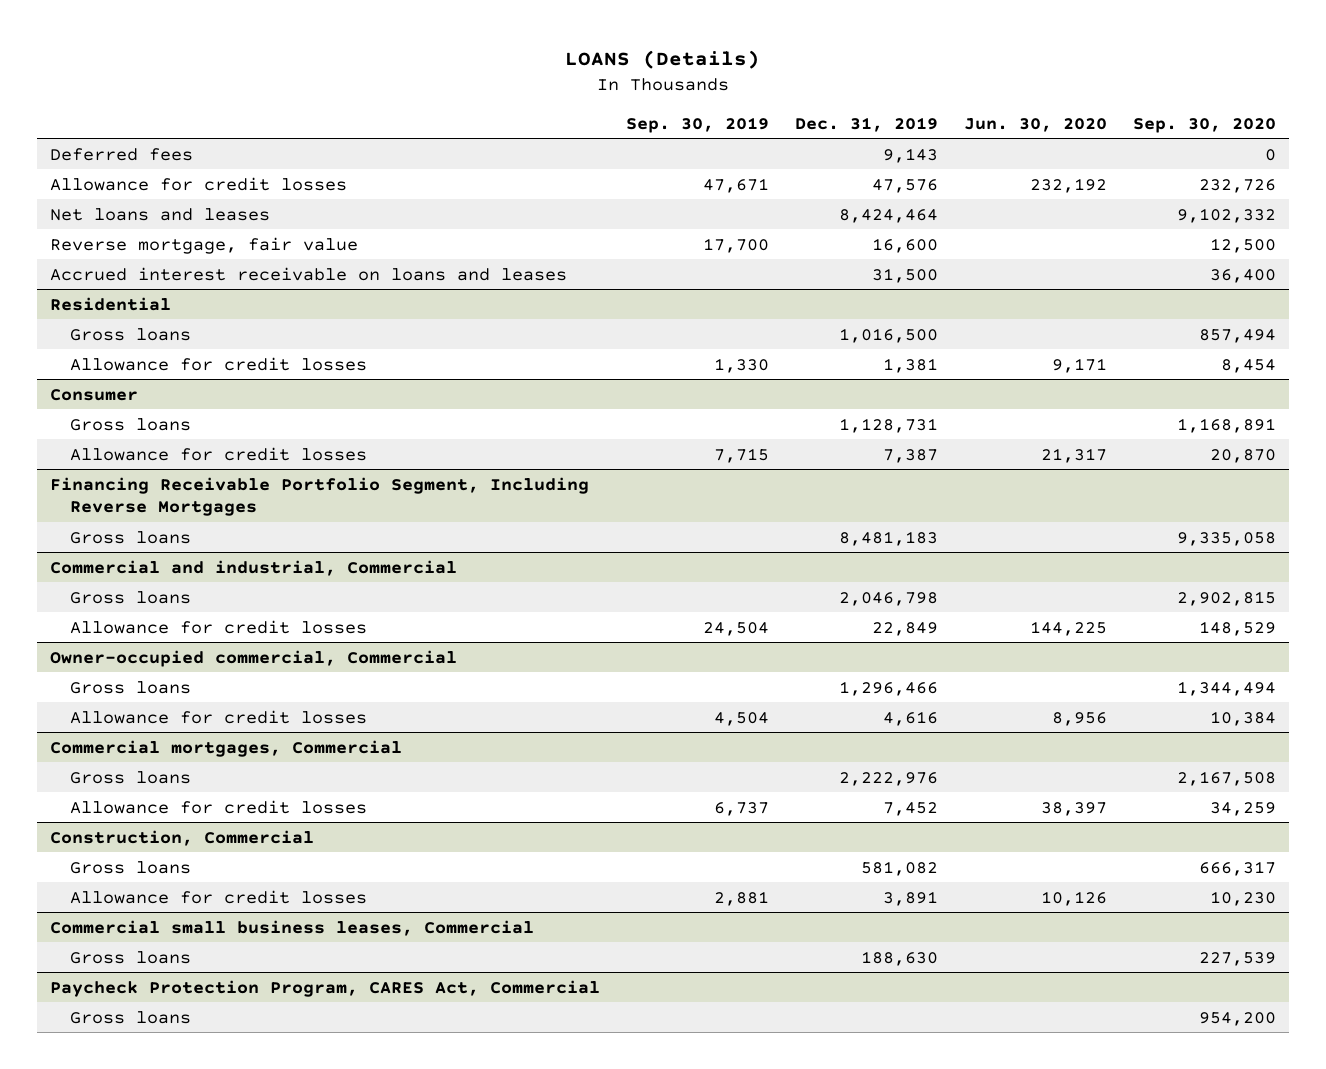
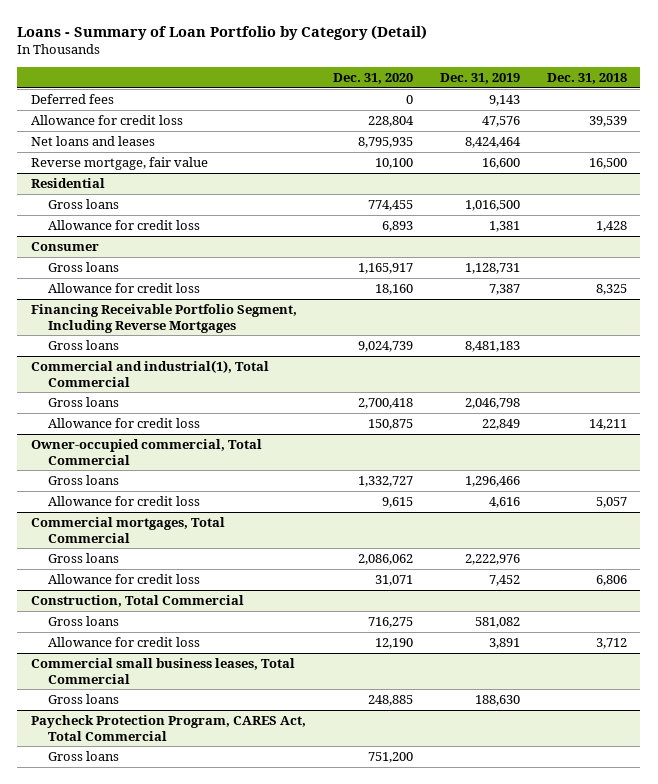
- LOANS (Details)
+ Loans - Summary of Loan Portfolio by Category (Detail)
- | Sep. 30, 2019 | Dec. 31, 2019 | Jun. 30, 2020 | Sep. 30, 2020
+ | Dec. 31, 2020 | Dec. 31, 2019 | Dec. 31, 2018
- Allowance for credit losses | 47,671 | 47,576 | 232,192 | 232,726
+ Allowance for credit loss | 228,804 | 47,576 | 39,539
- Accrued interest receivable on loans and leases | | 31,500 | | 36,400
@ Residential
- Allowance for credit losses | 1,330 | 1,381 | 9,171 | 8,454
+ Allowance for credit loss | 6,893 | 1,381 | 1,428
@ Consumer
- Allowance for credit losses | 7,715 | 7,387 | 21,317 | 20,870
+ Allowance for credit loss | 18,160 | 7,387 | 8,325
- Commercial and industrial, Commercial
+ Commercial and industrial(1), Total Commercial
- Allowance for credit losses | 24,504 | 22,849 | 144,225 | 148,529
- Owner-occupied commercial, Commercial
+ Allowance for credit loss | 150,875 | 22,849 | 14,211
+ Owner-occupied commercial, Total Commercial
- Allowance for credit losses | 4,504 | 4,616 | 8,956 | 10,384
- Commercial mortgages, Commercial
+ Allowance for credit loss | 9,615 | 4,616 | 5,057
+ Commercial mortgages, Total Commercial
- Allowance for credit losses | 6,737 | 7,452 | 38,397 | 34,259
- Construction, Commercial
+ Allowance for credit loss | 31,071 | 7,452 | 6,806
+ Construction, Total Commercial
- Allowance for credit losses | 2,881 | 3,891 | 10,126 | 10,230
- Commercial small business leases, Commercial
+ Allowance for credit loss | 12,190 | 3,891 | 3,712
+ Commercial small business leases, Total Commercial
- Paycheck Protection Program, CARES Act, Commercial
+ Paycheck Protection Program, CARES Act, Total Commercial

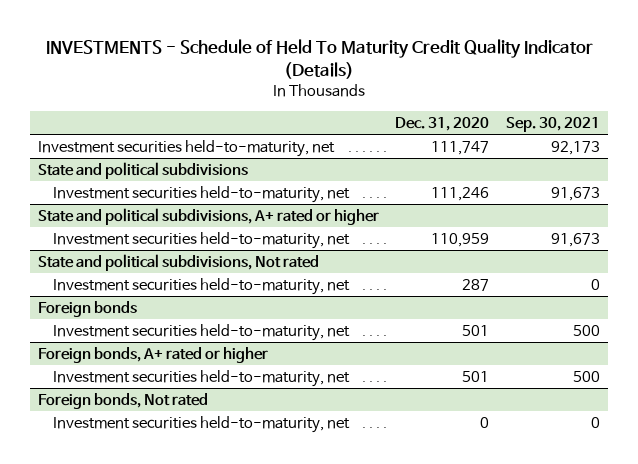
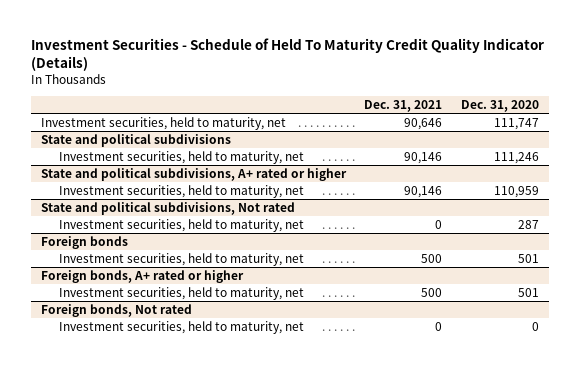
- INVESTMENTS - Schedule of Held To Maturity Credit Quality Indicator (Details)
+ Investment Securities - Schedule of Held To Maturity Credit Quality Indicator (Details)
- | Dec. 31, 2020 | Sep. 30, 2021
+ | Dec. 31, 2021 | Dec. 31, 2020
- Investment securities held-to-maturity, net | 111,747 | 92,173
+ Investment securities, held to maturity, net | 90,646 | 111,747
@ State and political subdivisions
- Investment securities held-to-maturity, net | 111,246 | 91,673
+ Investment securities, held to maturity, net | 90,146 | 111,246
@ State and political subdivisions, A+ rated or higher
- Investment securities held-to-maturity, net | 110,959 | 91,673
+ Investment securities, held to maturity, net | 90,146 | 110,959
@ State and political subdivisions, Not rated
- Investment securities held-to-maturity, net | 287 | 0
+ Investment securities, held to maturity, net | 0 | 287
@ Foreign bonds
- Investment securities held-to-maturity, net | 501 | 500
+ Investment securities, held to maturity, net | 500 | 501
@ Foreign bonds, A+ rated or higher
- Investment securities held-to-maturity, net | 501 | 500
+ Investment securities, held to maturity, net | 500 | 501
@ Foreign bonds, Not rated
- Investment securities held-to-maturity, net | 0 | 0
+ Investment securities, held to maturity, net | 0 | 0

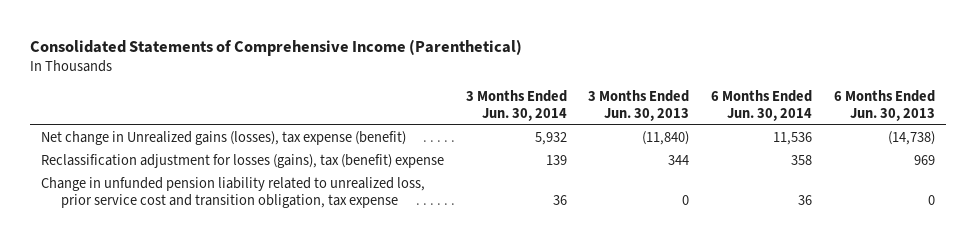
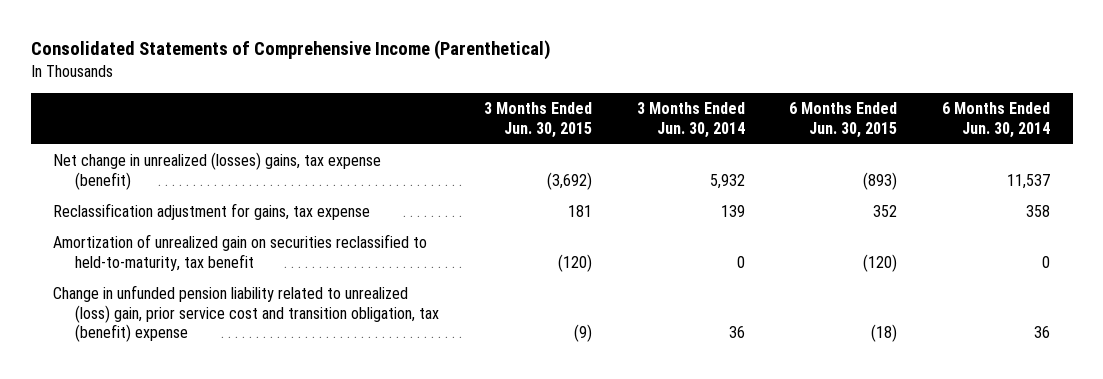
- | 3 Months Ended Jun. 30, 2014 | 3 Months Ended Jun. 30, 2013 | 6 Months Ended Jun. 30, 2014 | 6 Months Ended Jun. 30, 2013
+ | 3 Months Ended Jun. 30, 2015 | 3 Months Ended Jun. 30, 2014 | 6 Months Ended Jun. 30, 2015 | 6 Months Ended Jun. 30, 2014
- Net change in Unrealized gains (losses), tax expense (benefit) | 5,932 | (11,840) | 11,536 | (14,738)
- Reclassification adjustment for losses (gains), tax (benefit) expense | 139 | 344 | 358 | 969
- Change in unfunded pension liability related to unrealized loss, prior service cost and transition obligation, tax expense | 36 | 0 | 36 | 0
+ Net change in unrealized (losses) gains, tax expense (benefit) | (3,692) | 5,932 | (893) | 11,537
+ Reclassification adjustment for gains, tax expense | 181 | 139 | 352 | 358
+ Amortization of unrealized gain on securities reclassified to held-to-maturity, tax benefit | (120) | 0 | (120) | 0
+ Change in unfunded pension liability related to unrealized (loss) gain, prior service cost and transition obligation, tax (benefit) expense | (9) | 36 | (18) | 36

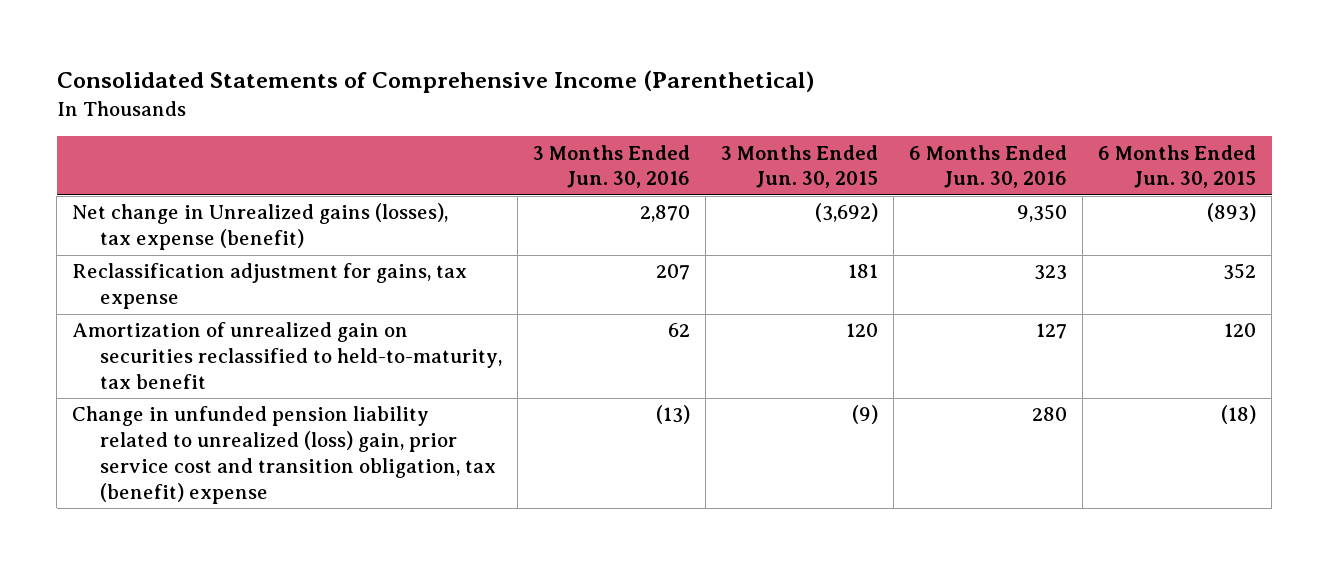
- | 3 Months Ended Jun. 30, 2015 | 3 Months Ended Jun. 30, 2014 | 6 Months Ended Jun. 30, 2015 | 6 Months Ended Jun. 30, 2014
+ | 3 Months Ended Jun. 30, 2016 | 3 Months Ended Jun. 30, 2015 | 6 Months Ended Jun. 30, 2016 | 6 Months Ended Jun. 30, 2015
- Net change in unrealized (losses) gains, tax expense (benefit) | (3,692) | 5,932 | (893) | 11,537
+ Net change in Unrealized gains (losses), tax expense (benefit) | 2,870 | (3,692) | 9,350 | (893)
- Amortization of unrealized gain on securities reclassified to held-to-maturity, tax benefit | (120) | 0 | (120) | 0
+ Amortization of unrealized gain on securities reclassified to held-to-maturity, tax benefit | 62 | 120 | 127 | 120

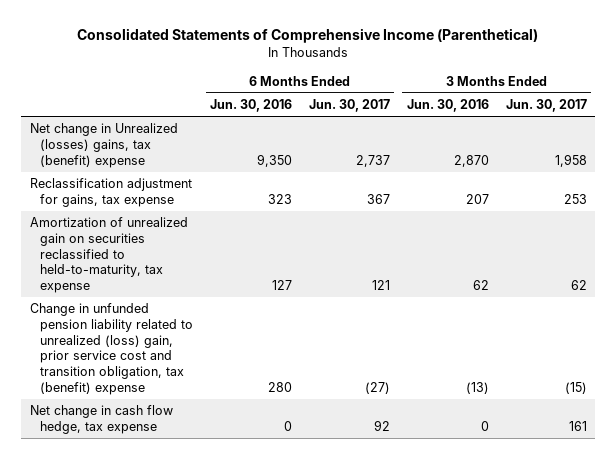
- | 3 Months Ended Jun. 30, 2016 | 3 Months Ended Jun. 30, 2015 | 6 Months Ended Jun. 30, 2016 | 6 Months Ended Jun. 30, 2015
+ | 6 Months Ended Jun. 30, 2016 | 6 Months Ended Jun. 30, 2017 | 3 Months Ended Jun. 30, 2016 | 3 Months Ended Jun. 30, 2017
- Net change in Unrealized gains (losses), tax expense (benefit) | 2,870 | (3,692) | 9,350 | (893)
+ Net change in Unrealized (losses) gains, tax (benefit) expense | 9,350 | 2,737 | 2,870 | 1,958
- Amortization of unrealized gain on securities reclassified to held-to-maturity, tax benefit | 62 | 120 | 127 | 120
+ Amortization of unrealized gain on securities reclassified to held-to-maturity, tax expense | 127 | 121 | 62 | 62
+ Net change in cash flow hedge, tax expense | 0 | 92 | 0 | 161

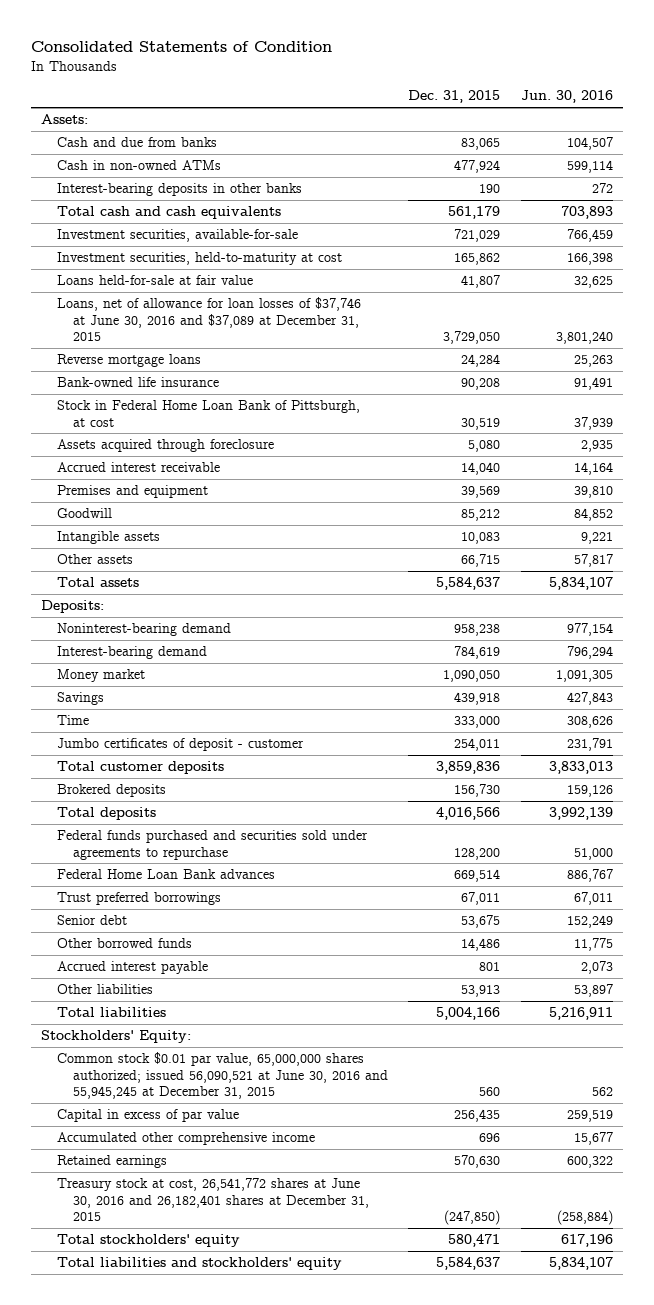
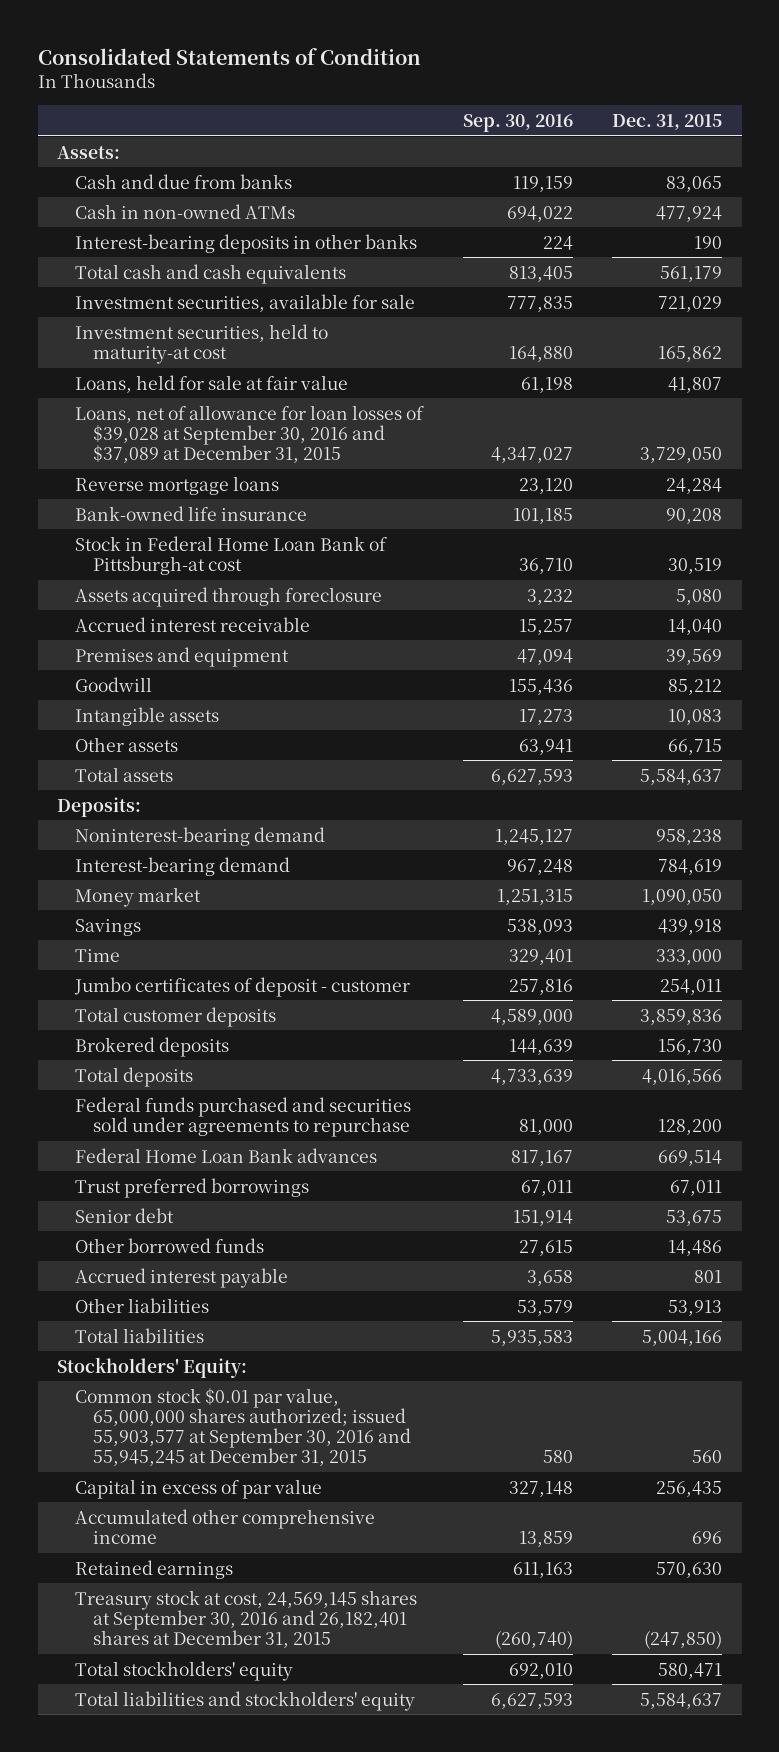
- | Dec. 31, 2015 | Jun. 30, 2016
+ | Sep. 30, 2016 | Dec. 31, 2015
- Investment securities, available-for-sale | 721,029 | 766,459
- Investment securities, held-to-maturity at cost | 165,862 | 166,398
- Loans held-for-sale at fair value | 41,807 | 32,625
- Loans, net of allowance for loan losses of $37,746 at June 30, 2016 and $37,089 at December 31, 2015 | 3,729,050 | 3,801,240
+ Investment securities, available for sale | 777,835 | 721,029
+ Investment securities, held to maturity-at cost | 164,880 | 165,862
+ Loans, held for sale at fair value | 61,198 | 41,807
+ Loans, net of allowance for loan losses of $39,028 at September 30, 2016 and $37,089 at December 31, 2015 | 4,347,027 | 3,729,050
- Stock in Federal Home Loan Bank of Pittsburgh, at cost | 30,519 | 37,939
+ Stock in Federal Home Loan Bank of Pittsburgh-at cost | 36,710 | 30,519
- Common stock $0.01 par value, 65,000,000 shares authorized; issued 56,090,521 at June 30, 2016 and 55,945,245 at December 31, 2015 | 560 | 562
+ Common stock $0.01 par value, 65,000,000 shares authorized; issued 55,903,577 at September 30, 2016 and 55,945,245 at December 31, 2015 | 580 | 560
- Treasury stock at cost, 26,541,772 shares at June 30, 2016 and 26,182,401 shares at December 31, 2015 | (247,850) | (258,884)
+ Treasury stock at cost, 24,569,145 shares at September 30, 2016 and 26,182,401 shares at December 31, 2015 | (260,740) | (247,850)

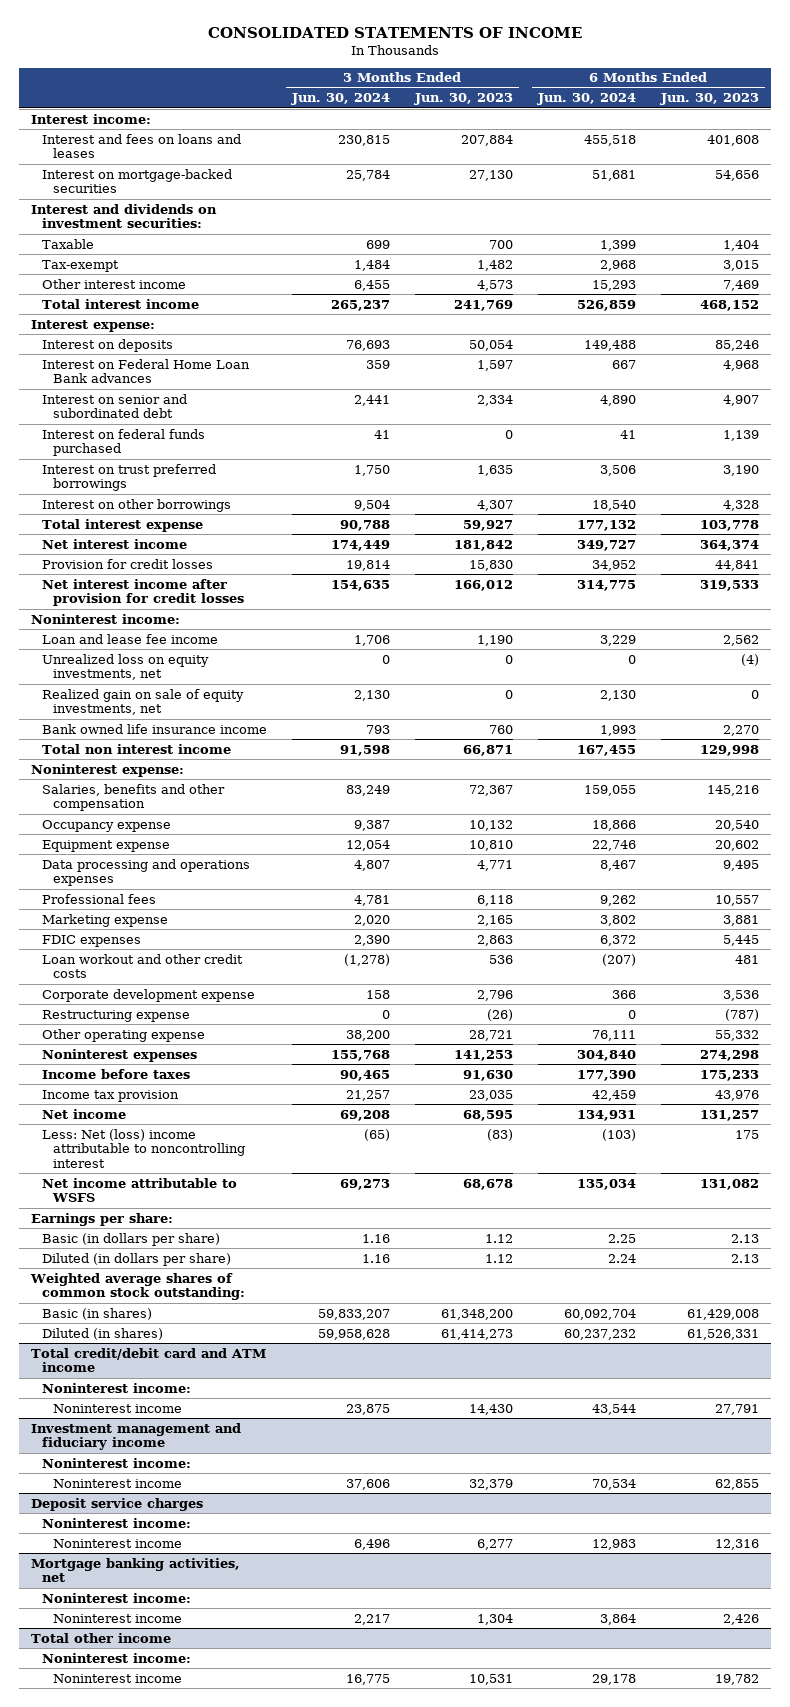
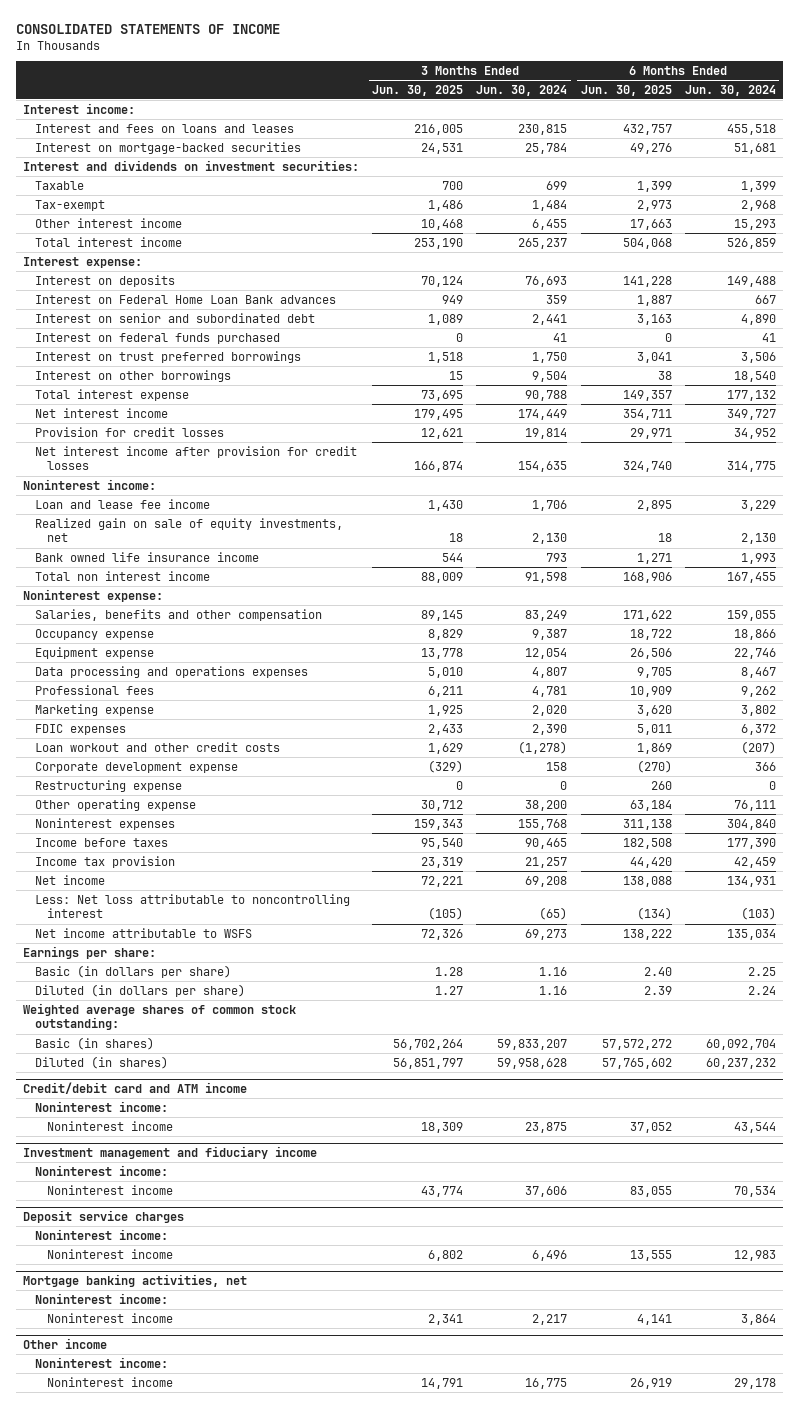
- | 3 Months Ended Jun. 30, 2024 | 3 Months Ended Jun. 30, 2023 | 6 Months Ended Jun. 30, 2024 | 6 Months Ended Jun. 30, 2023
+ | 3 Months Ended Jun. 30, 2025 | 3 Months Ended Jun. 30, 2024 | 6 Months Ended Jun. 30, 2025 | 6 Months Ended Jun. 30, 2024
- Unrealized loss on equity investments, net | 0 | 0 | 0 | (4)
- Less: Net (loss) income attributable to noncontrolling interest | (65) | (83) | (103) | 175
+ Less: Net loss attributable to noncontrolling interest | (105) | (65) | (134) | (103)
- Total credit/debit card and ATM income
+ Credit/debit card and ATM income
- Total other income
+ Other income

